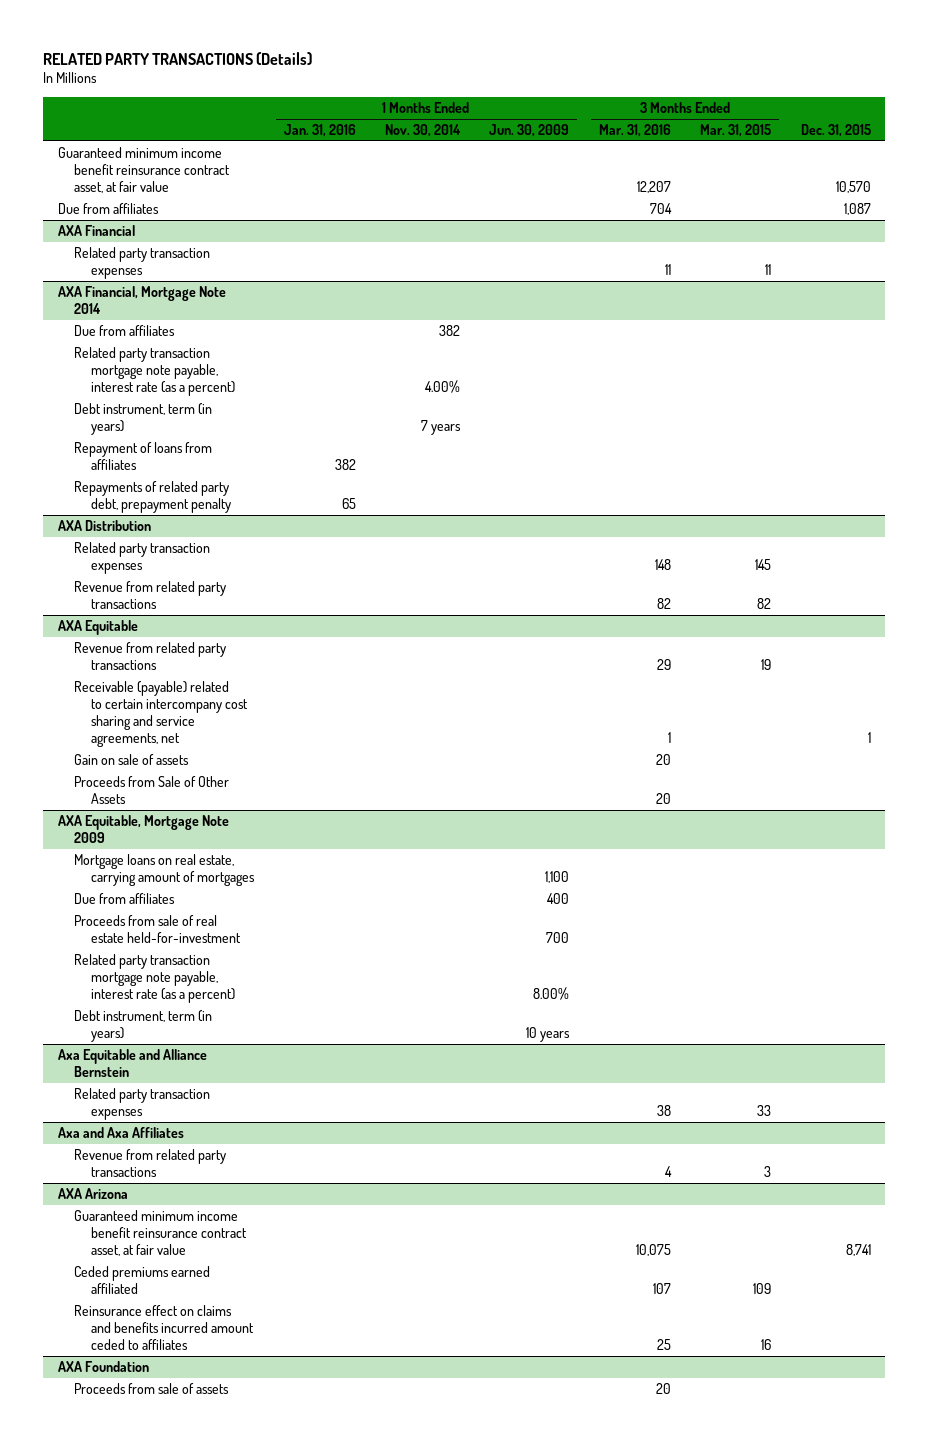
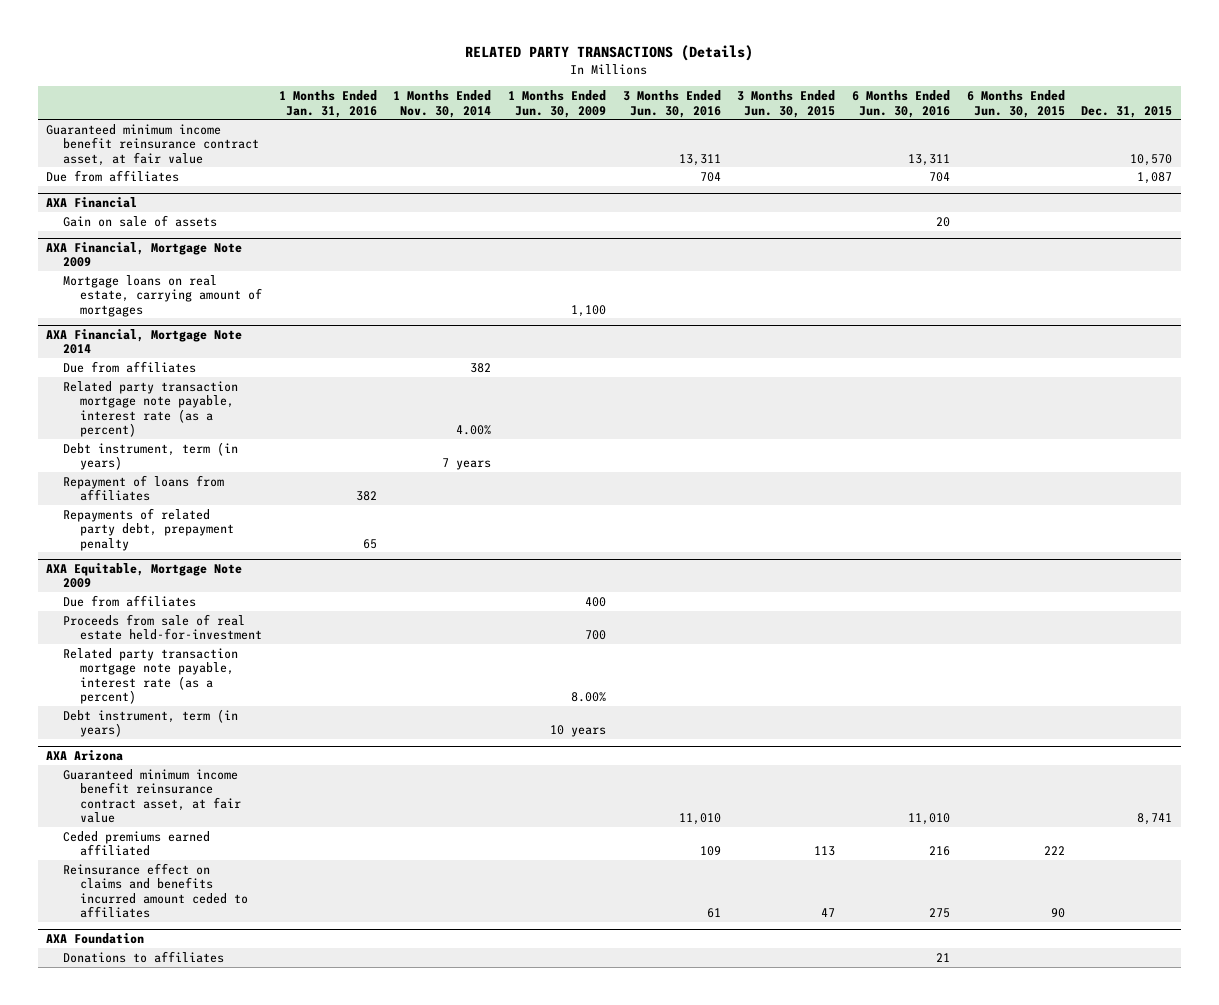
- | 1 Months Ended Jan. 31, 2016 | 1 Months Ended Nov. 30, 2014 | 1 Months Ended Jun. 30, 2009 | 3 Months Ended Mar. 31, 2016 | 3 Months Ended Mar. 31, 2015 | Dec. 31, 2015
+ | 1 Months Ended Jan. 31, 2016 | 1 Months Ended Nov. 30, 2014 | 1 Months Ended Jun. 30, 2009 | 3 Months Ended Jun. 30, 2016 | 3 Months Ended Jun. 30, 2015 | 6 Months Ended Jun. 30, 2016 | 6 Months Ended Jun. 30, 2015 | Dec. 31, 2015
@ AXA Financial
- Related party transaction expenses | | | | 11 | 11 |
+ Gain on sale of assets | | | | | | 20 | |
+ AXA Financial, Mortgage Note 2009
+ Mortgage loans on real estate, carrying amount of mortgages | | | 1,100 | | | | |
- AXA Distribution
- Related party transaction expenses | | | | 148 | 145 |
- Revenue from related party transactions | | | | 82 | 82 |
- AXA Equitable
- Revenue from related party transactions | | | | 29 | 19 |
- Receivable (payable) related to certain intercompany cost sharing and service agreements, net | | | | 1 | | 1
- Gain on sale of assets | | | | 20 | |
- Proceeds from Sale of Other Assets | | | | 20 | |
@ AXA Equitable, Mortgage Note 2009
- Mortgage loans on real estate, carrying amount of mortgages | | | 1,100 | | |
- Axa Equitable and Alliance Bernstein
- Related party transaction expenses | | | | 38 | 33 |
- Axa and Axa Affiliates
- Revenue from related party transactions | | | | 4 | 3 |
@ AXA Foundation
- Proceeds from sale of assets | | | | 20 | |
+ Donations to affiliates | | | | | | 21 | |

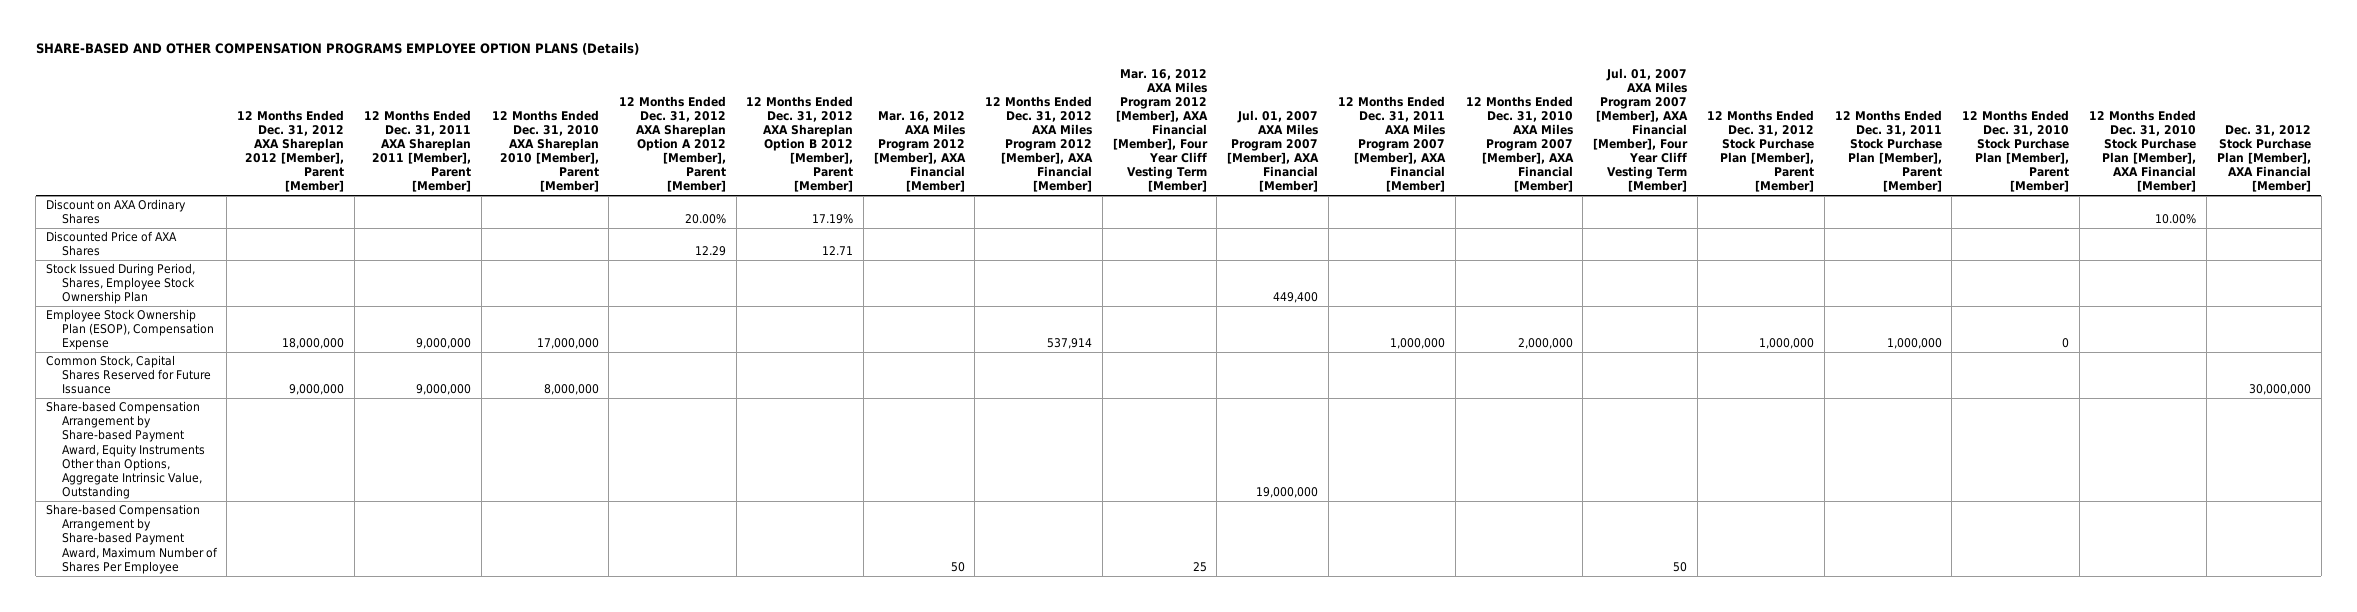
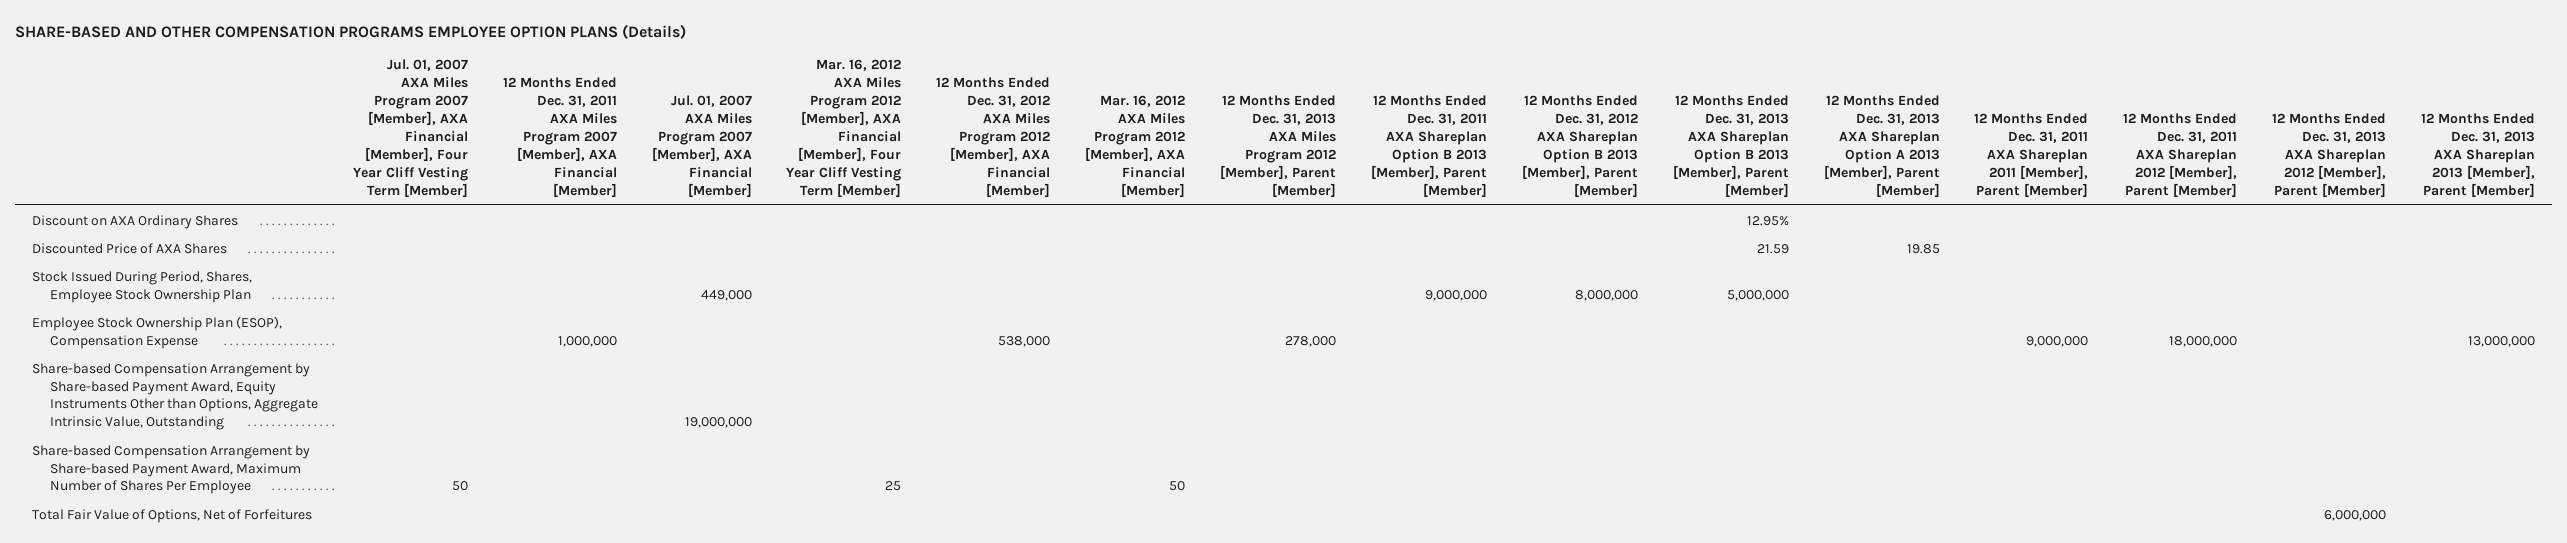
- | 12 Months Ended Dec. 31, 2012 AXA Shareplan 2012 [Member], Parent [Member] | 12 Months Ended Dec. 31, 2011 AXA Shareplan 2011 [Member], Parent [Member] | 12 Months Ended Dec. 31, 2010 AXA Shareplan 2010 [Member], Parent [Member] | 12 Months Ended Dec. 31, 2012 AXA Shareplan Option A 2012 [Member], Parent [Member] | 12 Months Ended Dec. 31, 2012 AXA Shareplan Option B 2012 [Member], Parent [Member] | Mar. 16, 2012 AXA Miles Program 2012 [Member], AXA Financial [Member] | 12 Months Ended Dec. 31, 2012 AXA Miles Program 2012 [Member], AXA Financial [Member] | Mar. 16, 2012 AXA Miles Program 2012 [Member], AXA Financial [Member], Four Year Cliff Vesting Term [Member] | Jul. 01, 2007 AXA Miles Program 2007 [Member], AXA Financial [Member] | 12 Months Ended Dec. 31, 2011 AXA Miles Program 2007 [Member], AXA Financial [Member] | 12 Months Ended Dec. 31, 2010 AXA Miles Program 2007 [Member], AXA Financial [Member] | Jul. 01, 2007 AXA Miles Program 2007 [Member], AXA Financial [Member], Four Year Cliff Vesting Term [Member] | 12 Months Ended Dec. 31, 2012 Stock Purchase Plan [Member], Parent [Member] | 12 Months Ended Dec. 31, 2011 Stock Purchase Plan [Member], Parent [Member] | 12 Months Ended Dec. 31, 2010 Stock Purchase Plan [Member], Parent [Member] | 12 Months Ended Dec. 31, 2010 Stock Purchase Plan [Member], AXA Financial [Member] | Dec. 31, 2012 Stock Purchase Plan [Member], AXA Financial [Member]
+ | Jul. 01, 2007 AXA Miles Program 2007 [Member], AXA Financial [Member], Four Year Cliff Vesting Term [Member] | 12 Months Ended Dec. 31, 2011 AXA Miles Program 2007 [Member], AXA Financial [Member] | Jul. 01, 2007 AXA Miles Program 2007 [Member], AXA Financial [Member] | Mar. 16, 2012 AXA Miles Program 2012 [Member], AXA Financial [Member], Four Year Cliff Vesting Term [Member] | 12 Months Ended Dec. 31, 2012 AXA Miles Program 2012 [Member], AXA Financial [Member] | Mar. 16, 2012 AXA Miles Program 2012 [Member], AXA Financial [Member] | 12 Months Ended Dec. 31, 2013 AXA Miles Program 2012 [Member], Parent [Member] | 12 Months Ended Dec. 31, 2011 AXA Shareplan Option B 2013 [Member], Parent [Member] | 12 Months Ended Dec. 31, 2012 AXA Shareplan Option B 2013 [Member], Parent [Member] | 12 Months Ended Dec. 31, 2013 AXA Shareplan Option B 2013 [Member], Parent [Member] | 12 Months Ended Dec. 31, 2013 AXA Shareplan Option A 2013 [Member], Parent [Member] | 12 Months Ended Dec. 31, 2011 AXA Shareplan 2011 [Member], Parent [Member] | 12 Months Ended Dec. 31, 2011 AXA Shareplan 2012 [Member], Parent [Member] | 12 Months Ended Dec. 31, 2013 AXA Shareplan 2012 [Member], Parent [Member] | 12 Months Ended Dec. 31, 2013 AXA Shareplan 2013 [Member], Parent [Member]
- Stock Issued During Period, Shares, Employee Stock Ownership Plan | | | | | | | | | 449,400 | | | | | | | |
- Employee Stock Ownership Plan (ESOP), Compensation Expense | 18,000,000 | 9,000,000 | 17,000,000 | | | | 537,914 | | | 1,000,000 | 2,000,000 | | 1,000,000 | 1,000,000 | 0 | |
- Common Stock, Capital Shares Reserved for Future Issuance | 9,000,000 | 9,000,000 | 8,000,000 | | | | | | | | | | | | | | 30,000,000
+ Stock Issued During Period, Shares, Employee Stock Ownership Plan | | | 449,000 | | | | | 9,000,000 | 8,000,000 | 5,000,000 | | | | |
+ Employee Stock Ownership Plan (ESOP), Compensation Expense | | 1,000,000 | | | 538,000 | | 278,000 | | | | | 9,000,000 | 18,000,000 | | 13,000,000
+ Total Fair Value of Options, Net of Forfeitures | | | | | | | | | | | | | | 6,000,000 |

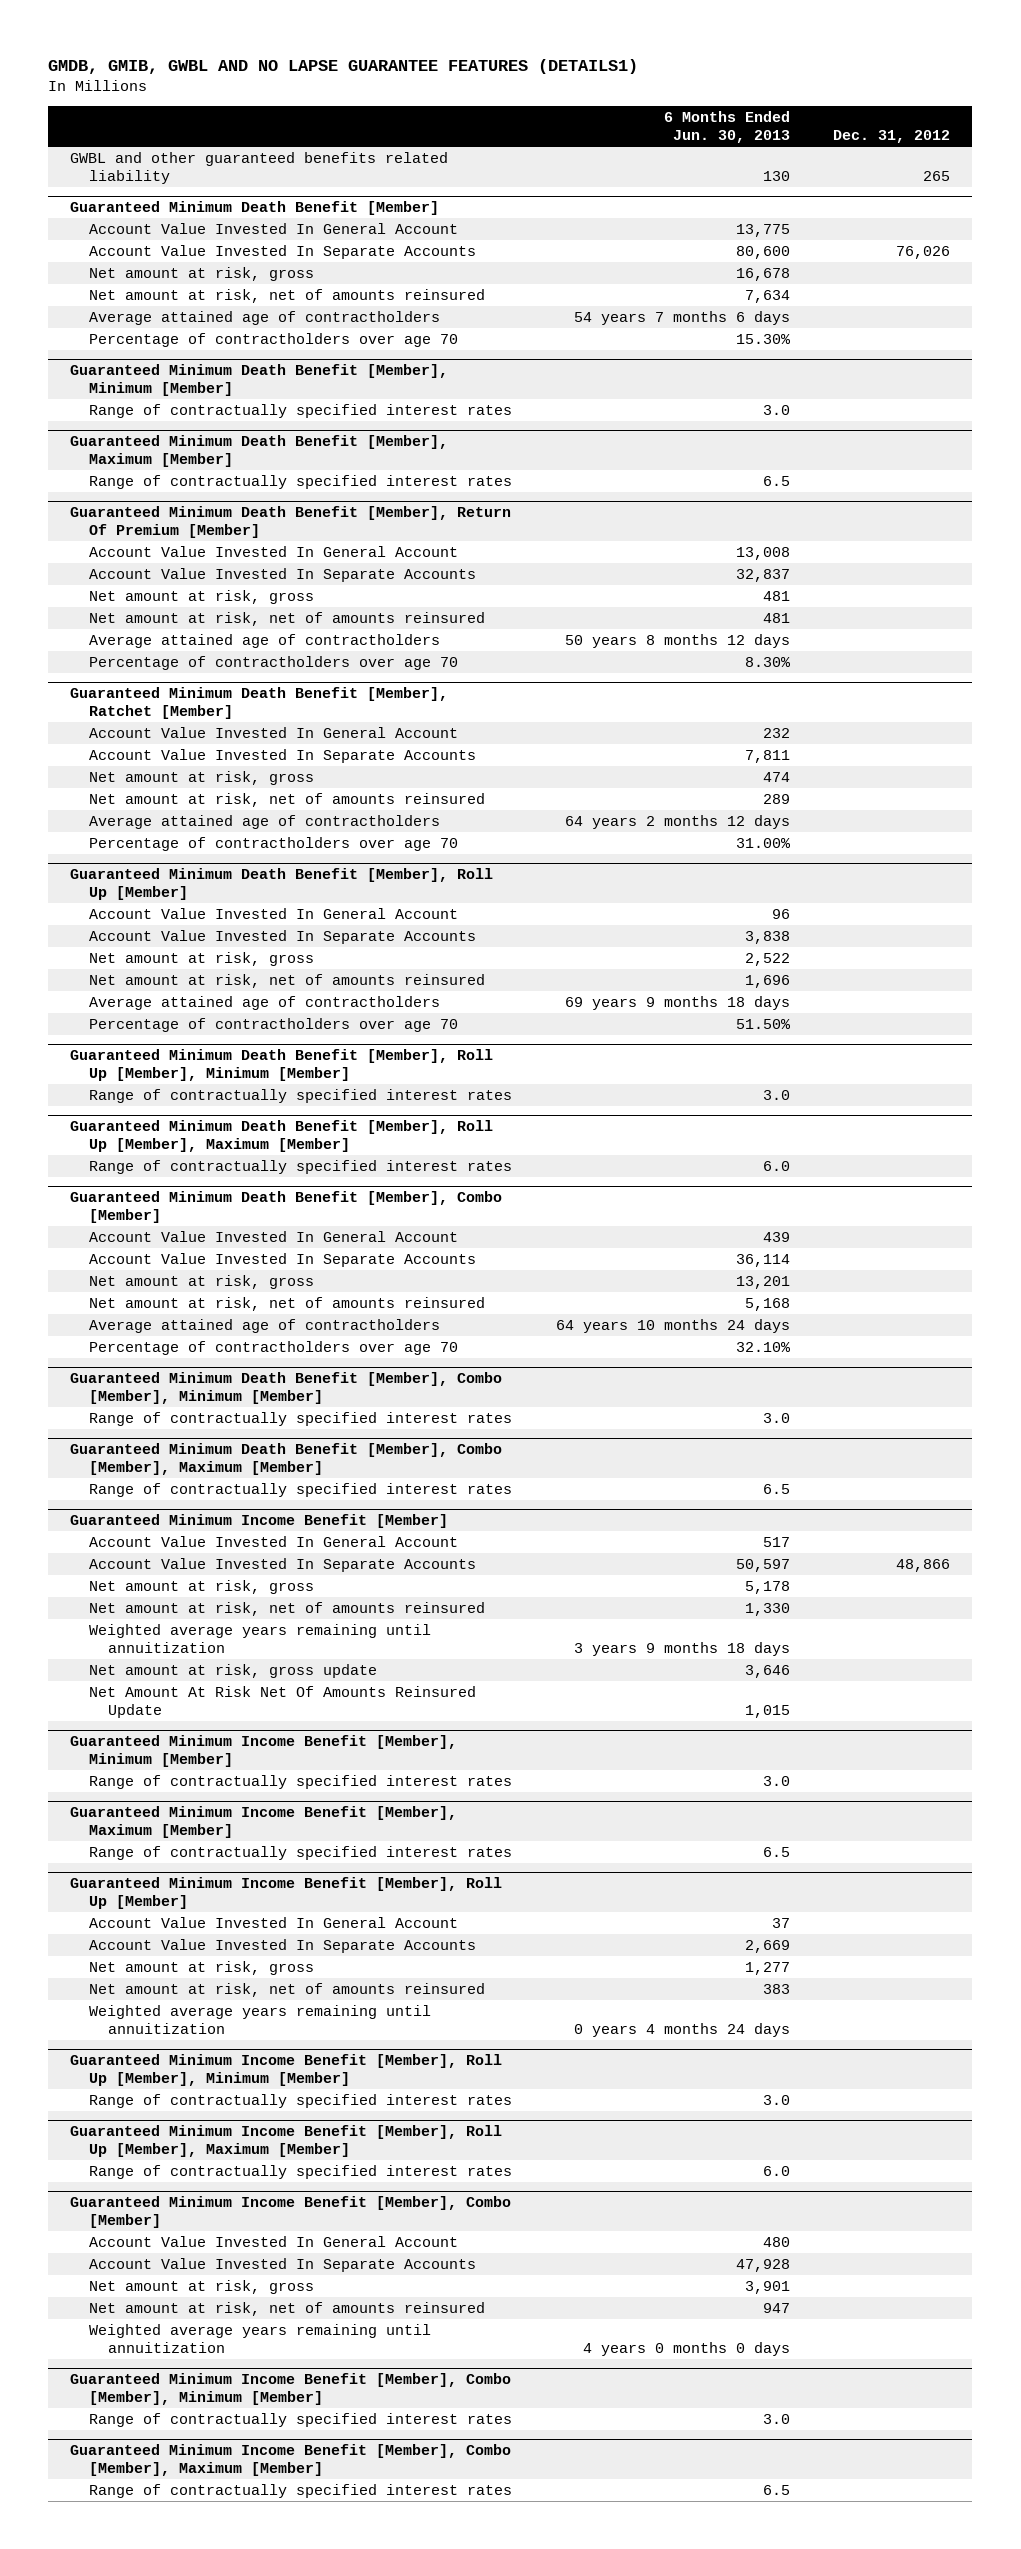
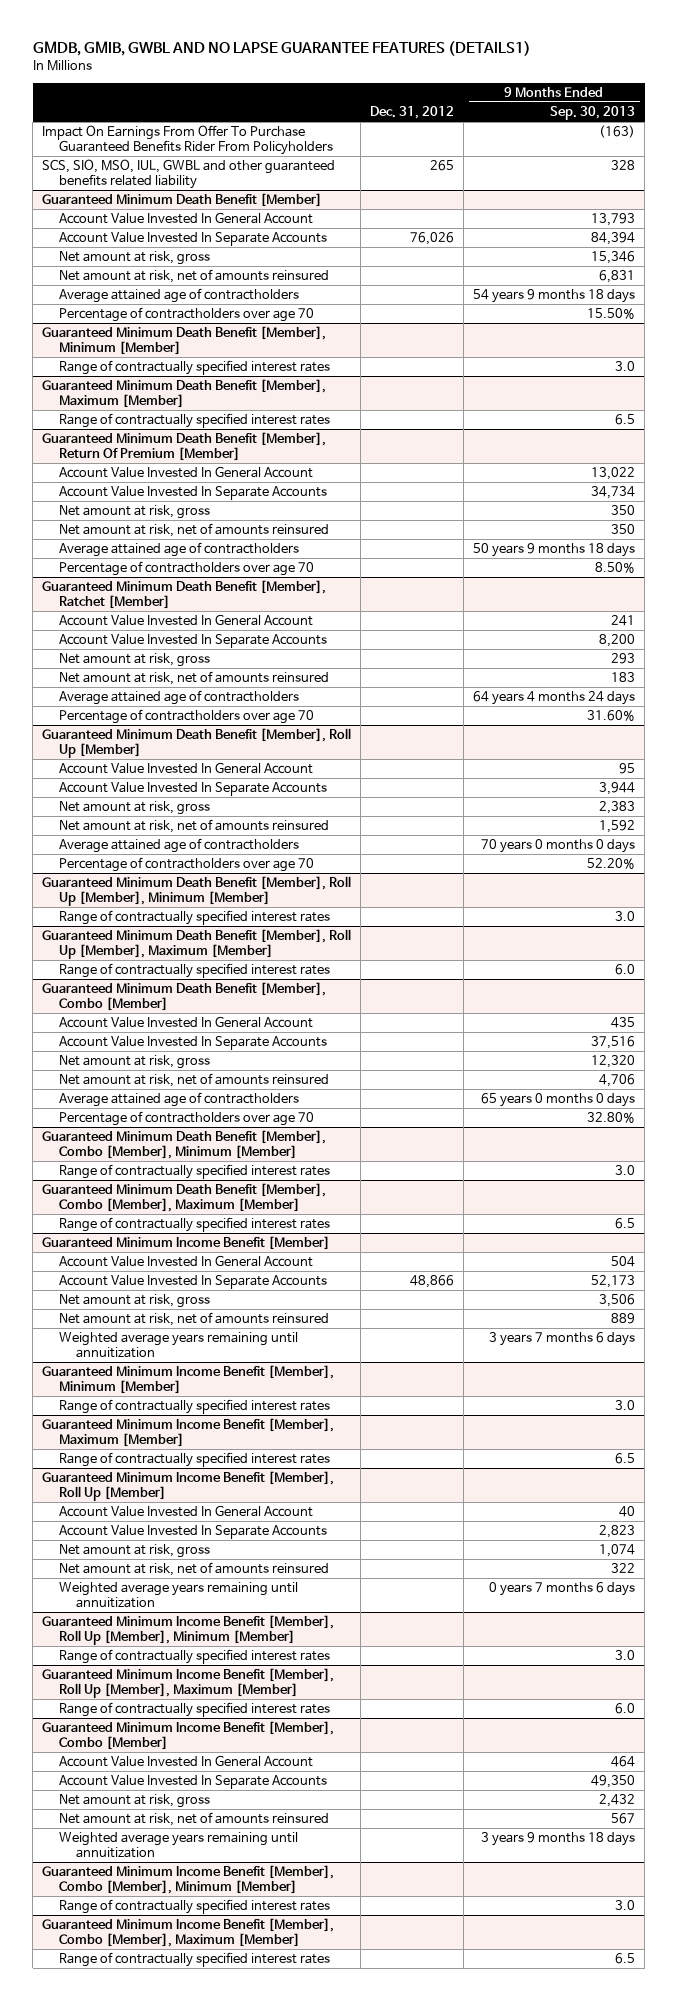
- | 6 Months Ended Jun. 30, 2013 | Dec. 31, 2012
+ | Dec. 31, 2012 | 9 Months Ended Sep. 30, 2013
- GWBL and other guaranteed benefits related liability | 130 | 265
+ Impact On Earnings From Offer To Purchase Guaranteed Benefits Rider From Policyholders | | (163)
+ SCS, SIO, MSO, IUL, GWBL and other guaranteed benefits related liability | 265 | 328
@ Guaranteed Minimum Income Benefit [Member]
- Net amount at risk, gross update | 3,646 |
- Net Amount At Risk Net Of Amounts Reinsured Update | 1,015 |

